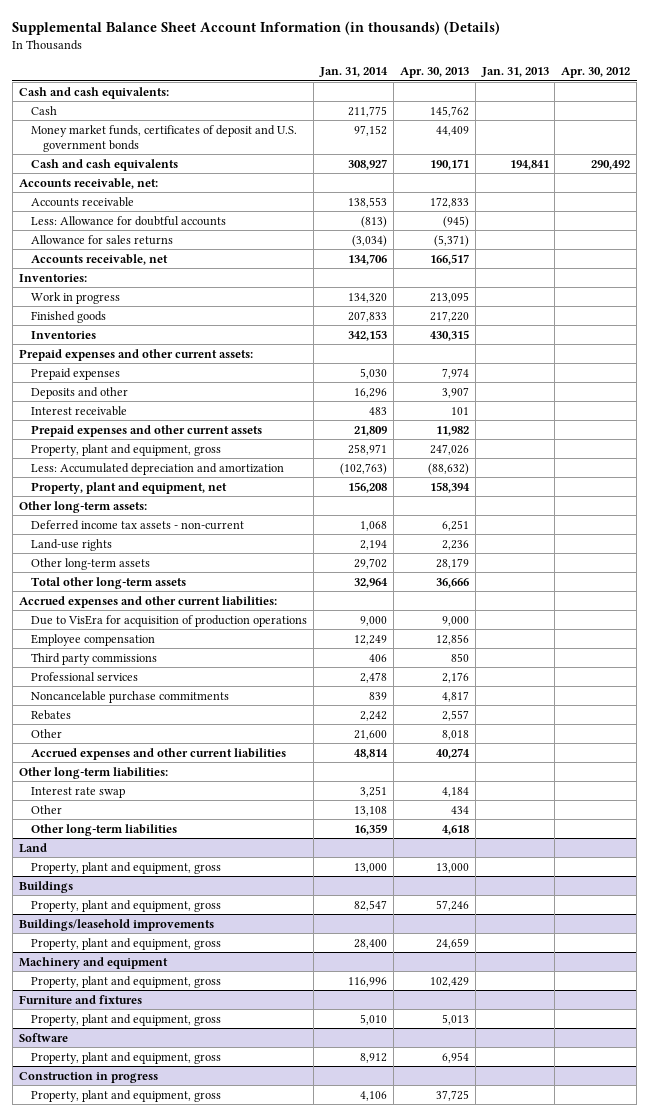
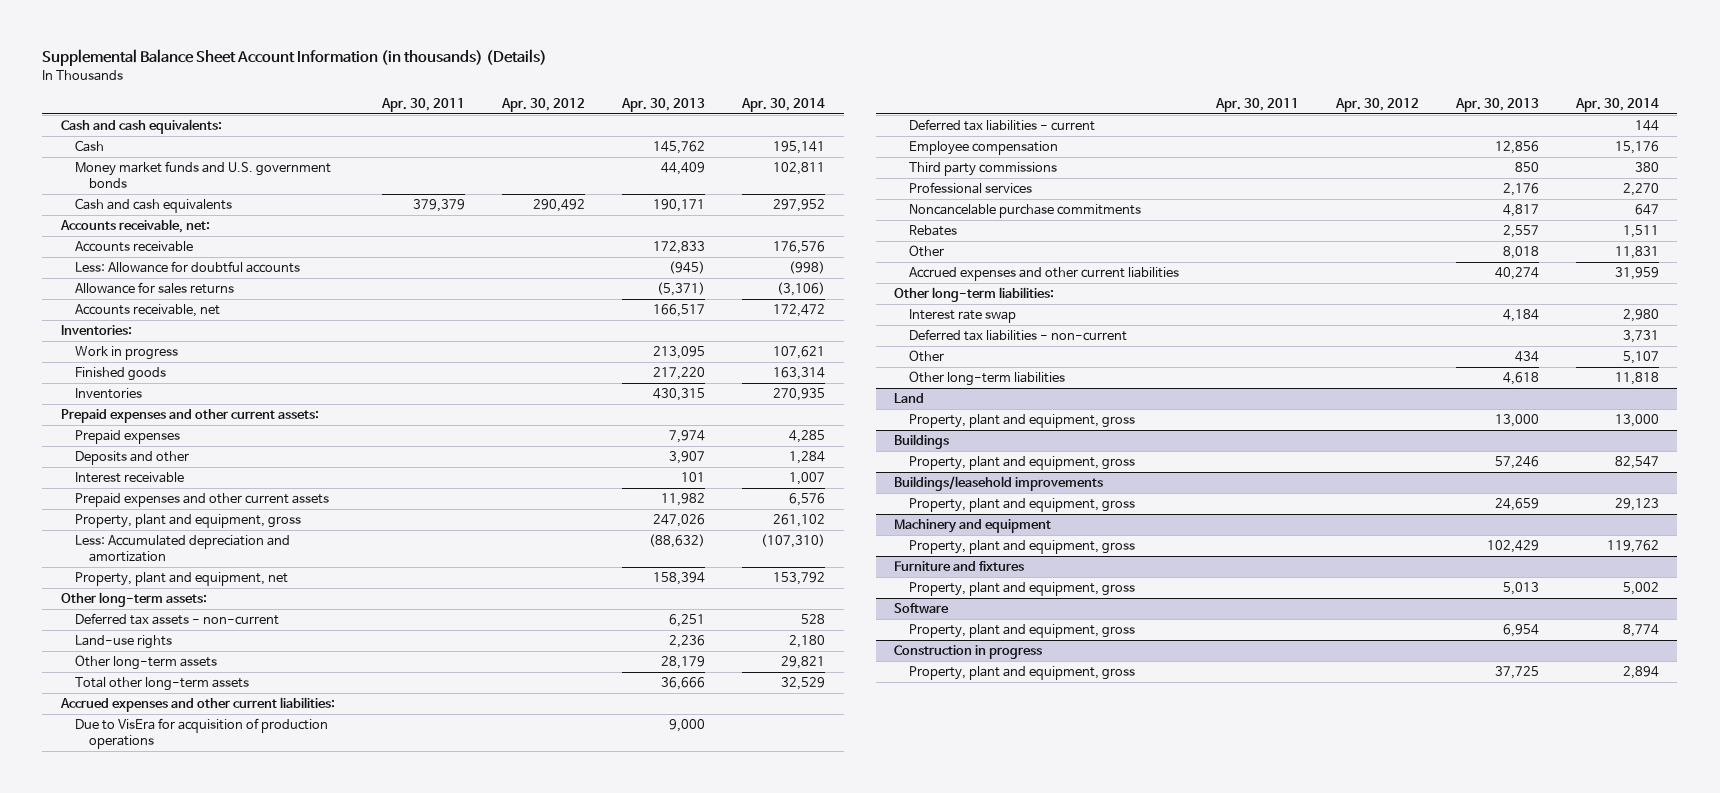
- | Jan. 31, 2014 | Apr. 30, 2013 | Jan. 31, 2013 | Apr. 30, 2012
+ | Apr. 30, 2011 | Apr. 30, 2012 | Apr. 30, 2013 | Apr. 30, 2014
- Money market funds, certificates of deposit and U.S. government bonds | 97,152 | 44,409 | |
+ Money market funds and U.S. government bonds | | | 44,409 | 102,811
- Deferred income tax assets - non-current | 1,068 | 6,251 | |
+ Deferred tax assets - non-current | | | 6,251 | 528
+ Deferred tax liabilities - current | | | | 144
+ Deferred tax liabilities - non-current | | | | 3,731

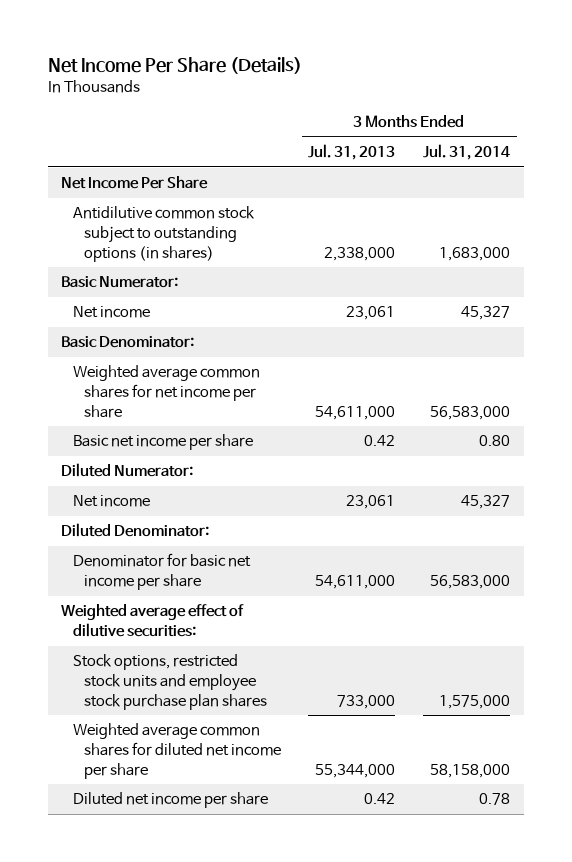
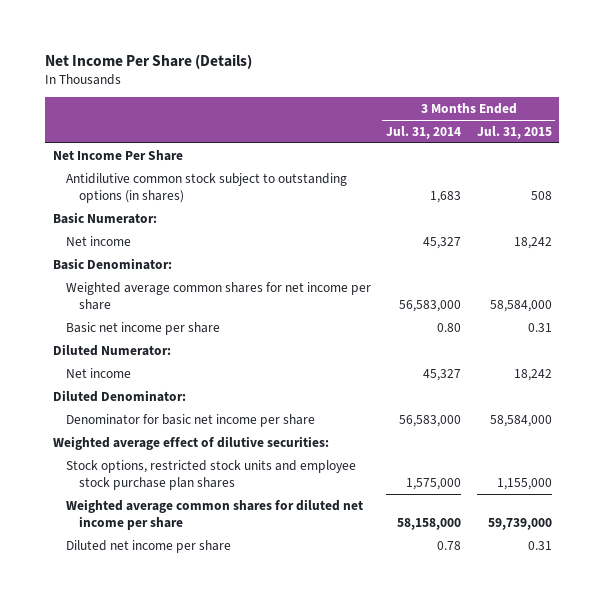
- | 3 Months Ended Jul. 31, 2013 | 3 Months Ended Jul. 31, 2014
+ | 3 Months Ended Jul. 31, 2014 | 3 Months Ended Jul. 31, 2015
- Antidilutive common stock subject to outstanding options (in shares) | 2,338,000 | 1,683,000
+ Antidilutive common stock subject to outstanding options (in shares) | 1,683 | 508

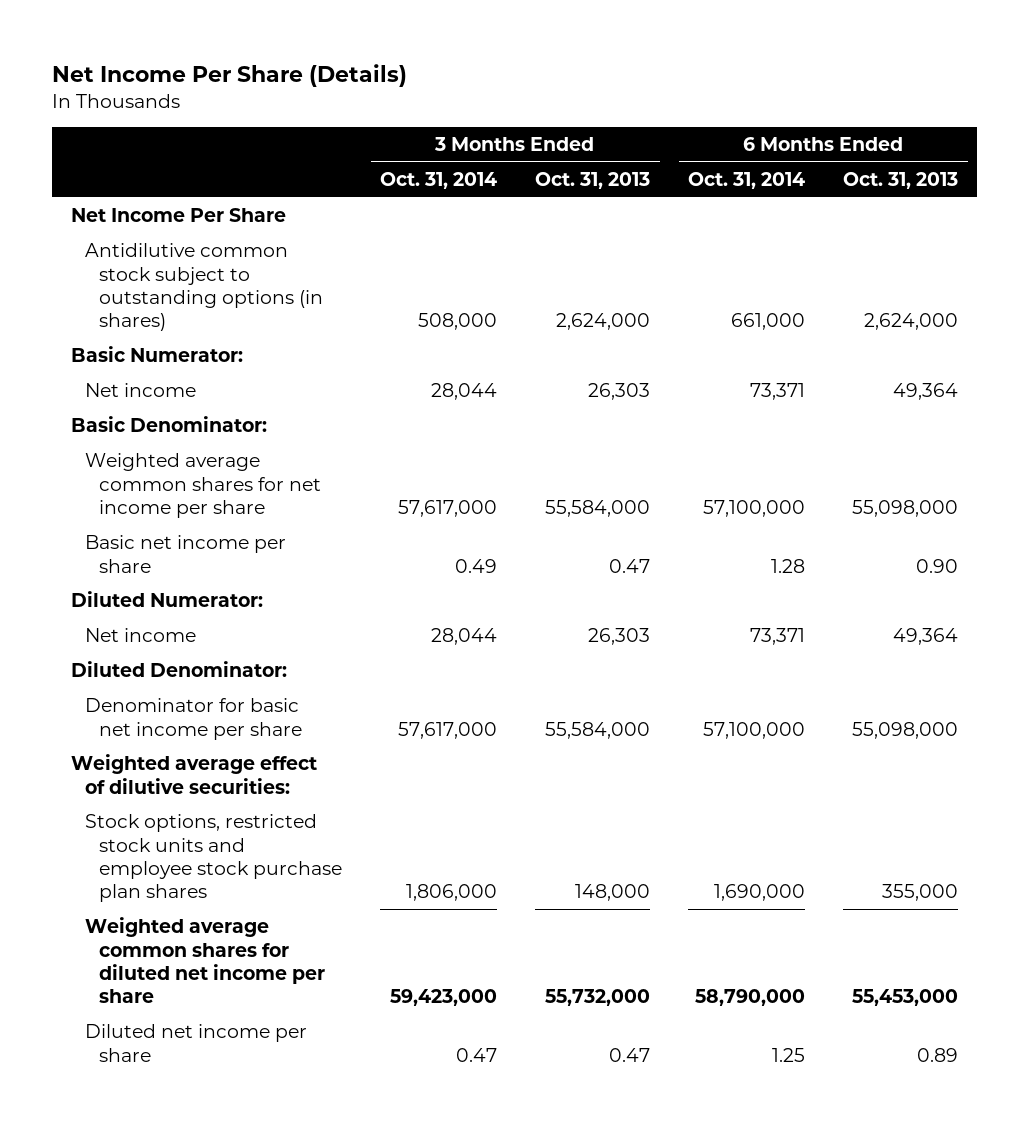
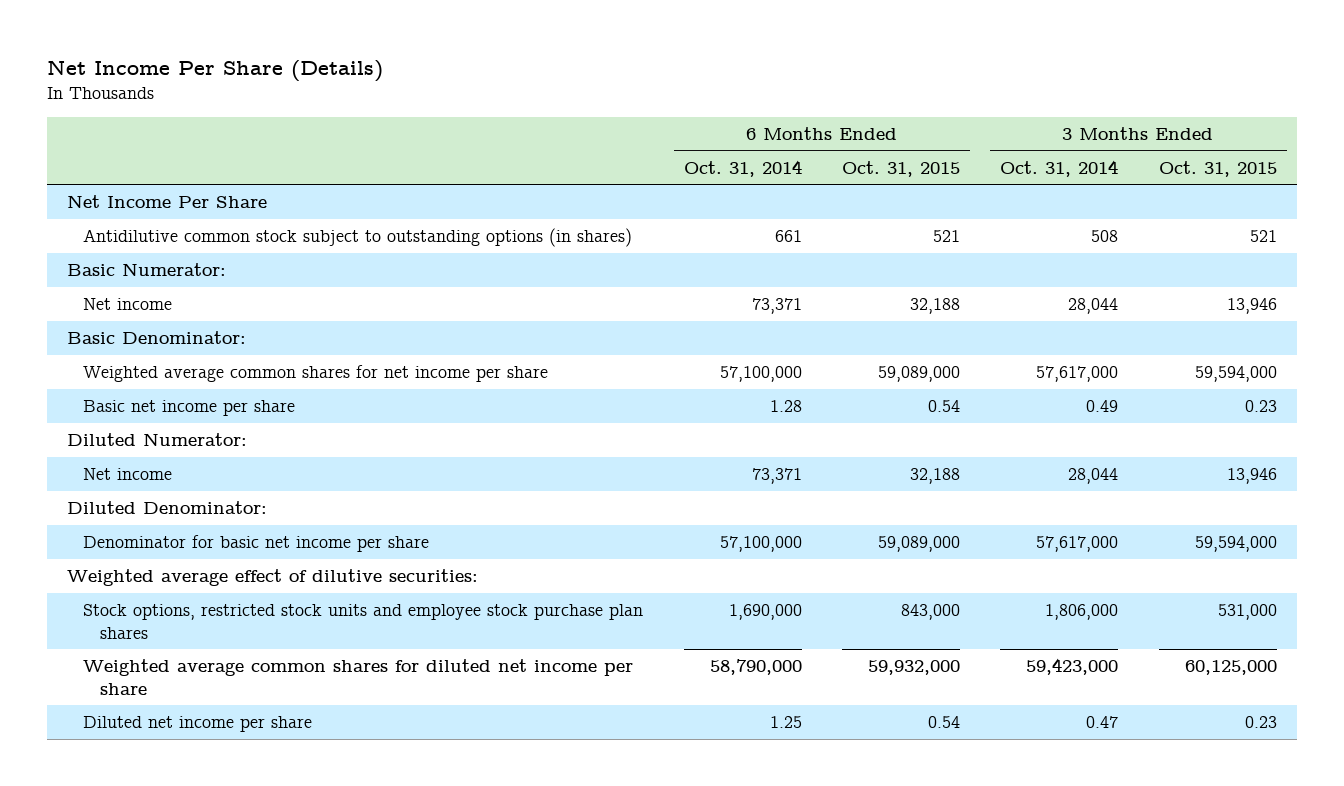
- | 3 Months Ended Oct. 31, 2014 | 3 Months Ended Oct. 31, 2013 | 6 Months Ended Oct. 31, 2014 | 6 Months Ended Oct. 31, 2013
+ | 6 Months Ended Oct. 31, 2014 | 6 Months Ended Oct. 31, 2015 | 3 Months Ended Oct. 31, 2014 | 3 Months Ended Oct. 31, 2015
- Antidilutive common stock subject to outstanding options (in shares) | 508,000 | 2,624,000 | 661,000 | 2,624,000
+ Antidilutive common stock subject to outstanding options (in shares) | 661 | 521 | 508 | 521

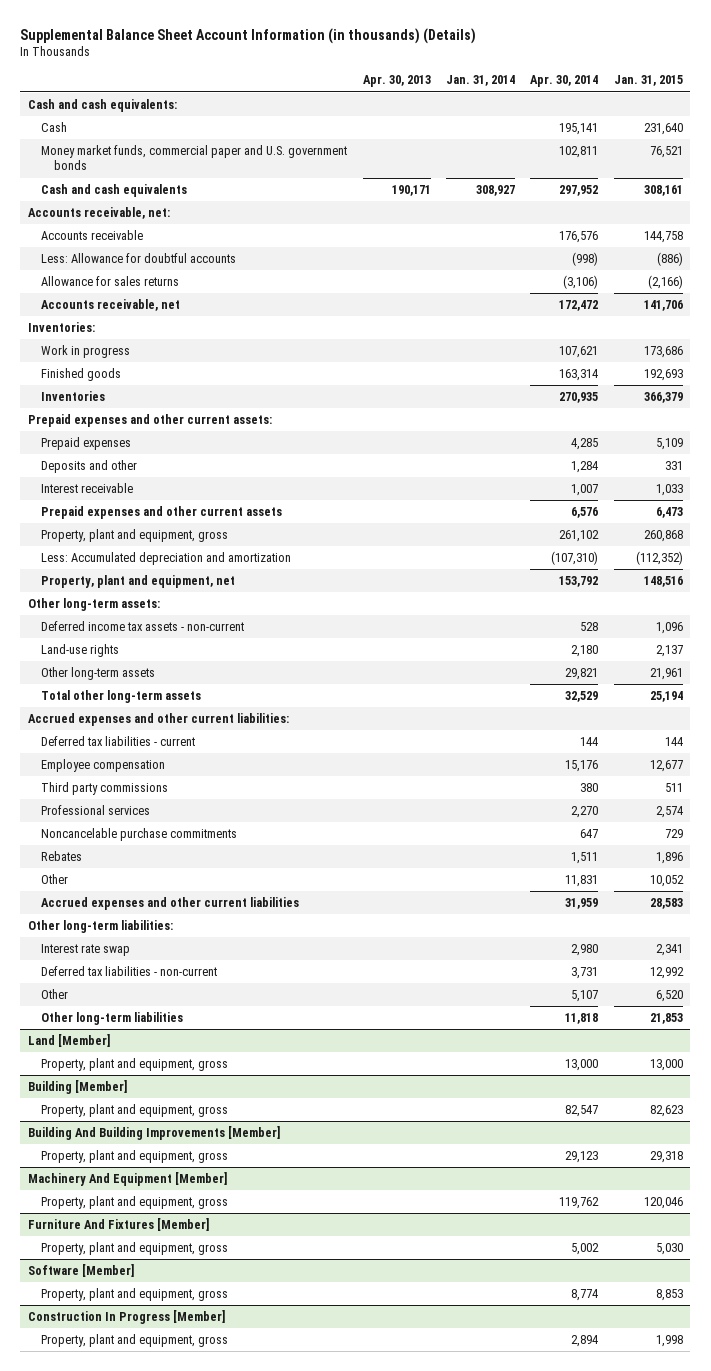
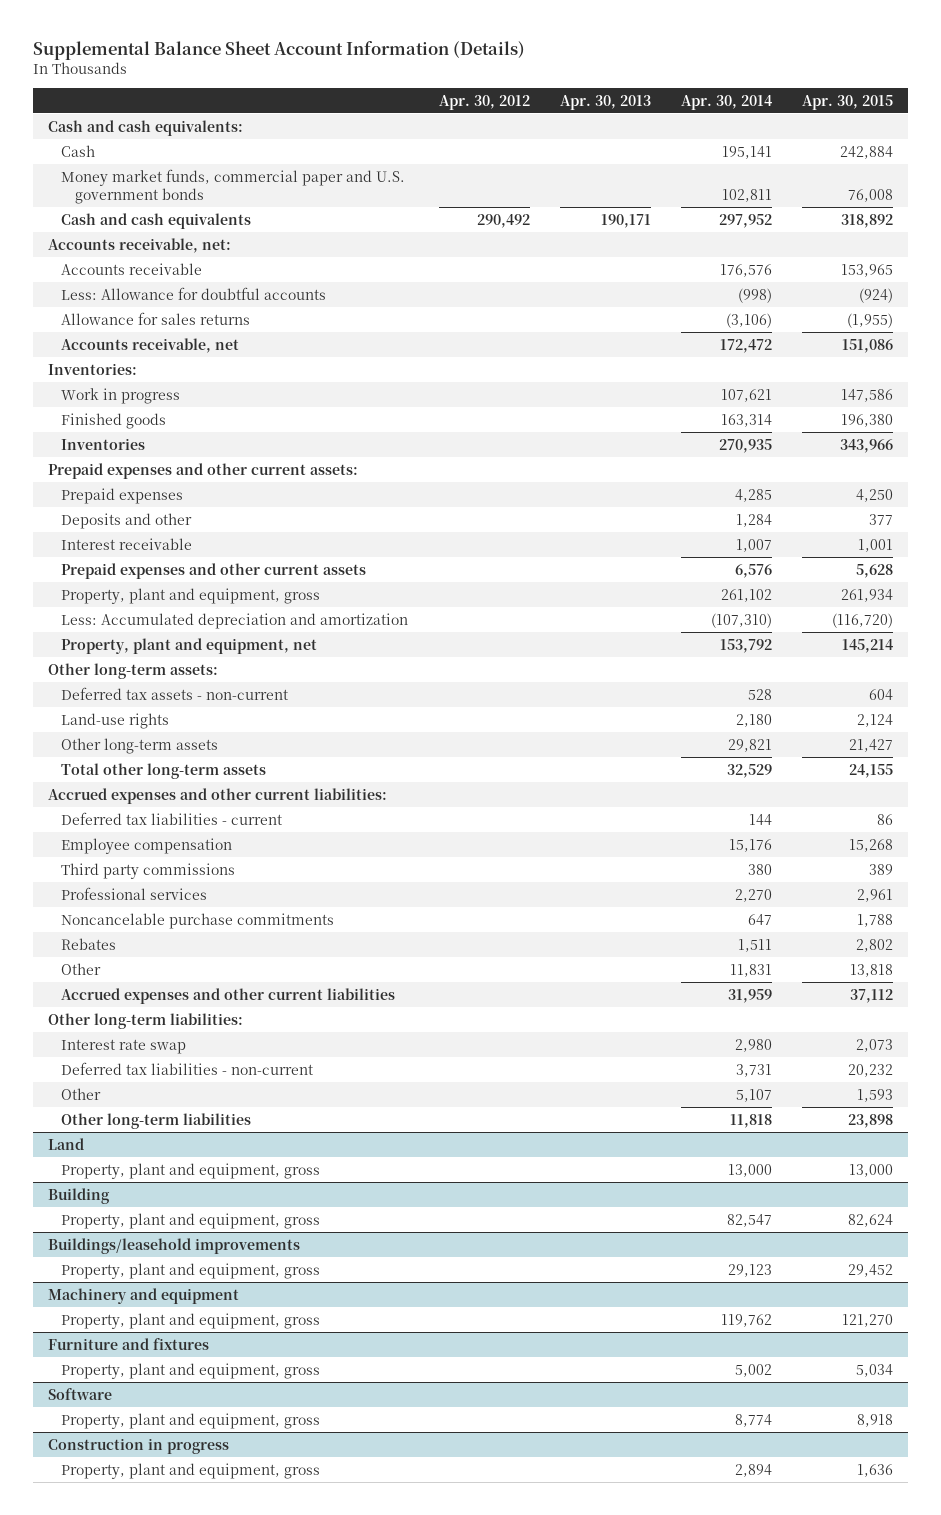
- Supplemental Balance Sheet Account Information (in thousands) (Details)
+ Supplemental Balance Sheet Account Information (Details)
- | Apr. 30, 2013 | Jan. 31, 2014 | Apr. 30, 2014 | Jan. 31, 2015
+ | Apr. 30, 2012 | Apr. 30, 2013 | Apr. 30, 2014 | Apr. 30, 2015
- Deferred income tax assets - non-current | | | 528 | 1,096
+ Deferred tax assets - non-current | | | 528 | 604
- Land [Member]
+ Land
- Building [Member]
+ Building
- Building And Building Improvements [Member]
+ Buildings/leasehold improvements
- Machinery And Equipment [Member]
+ Machinery and equipment
- Furniture And Fixtures [Member]
+ Furniture and fixtures
- Software [Member]
+ Software
- Construction In Progress [Member]
+ Construction in progress

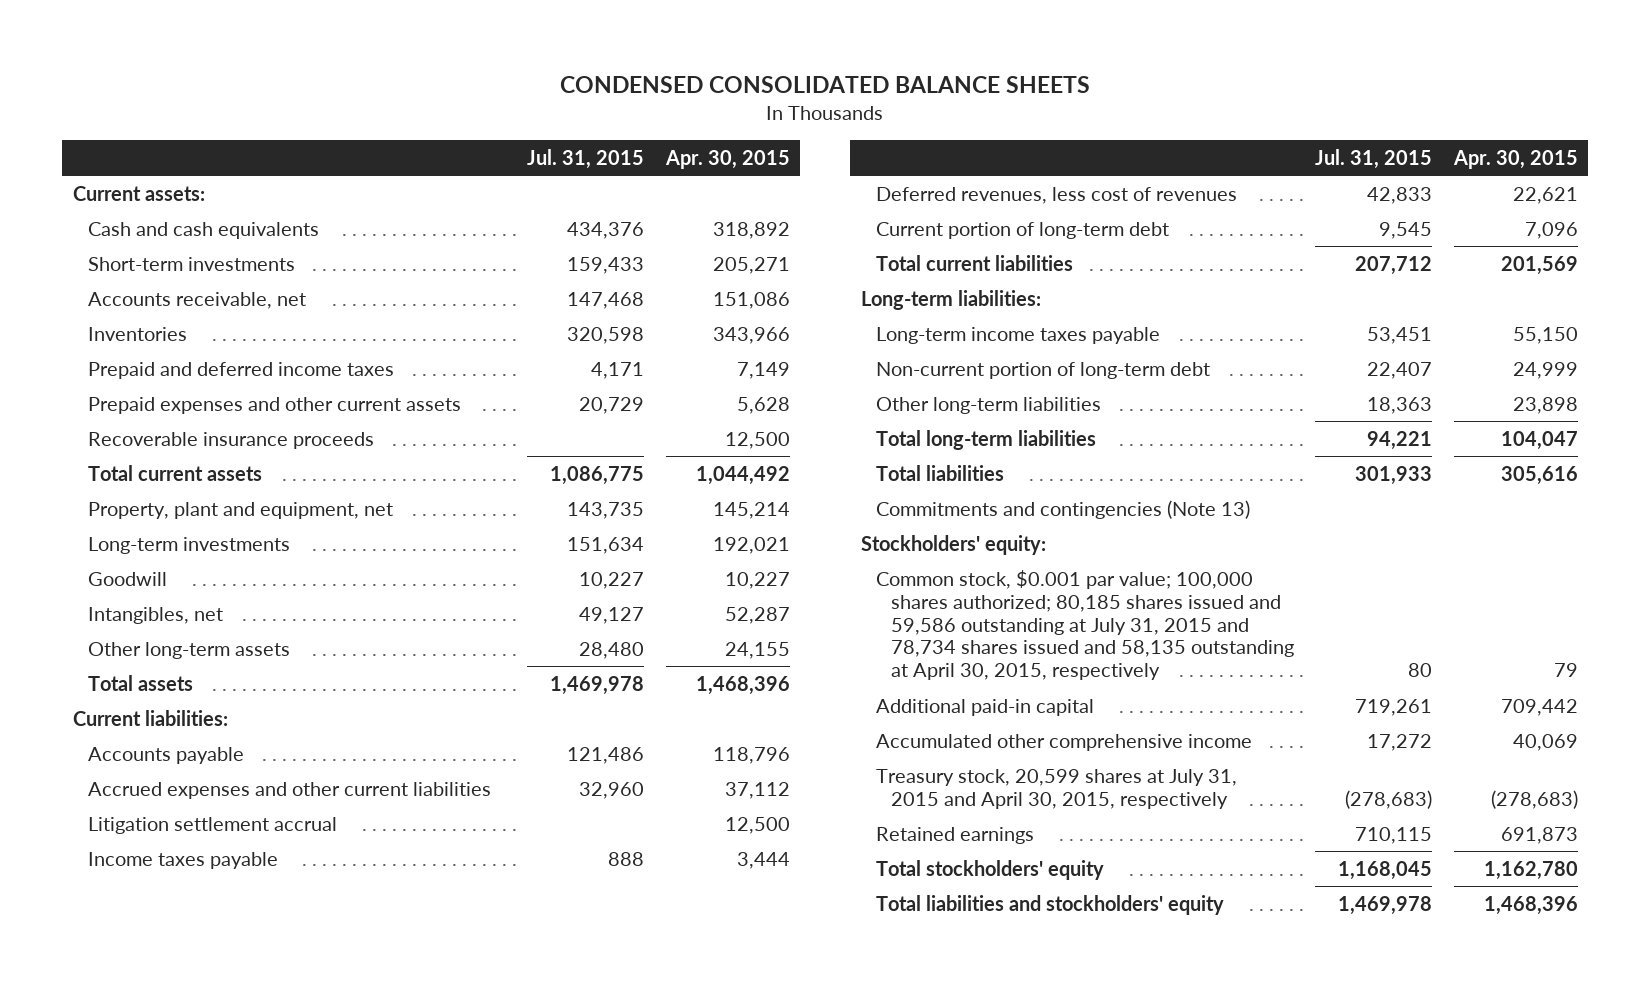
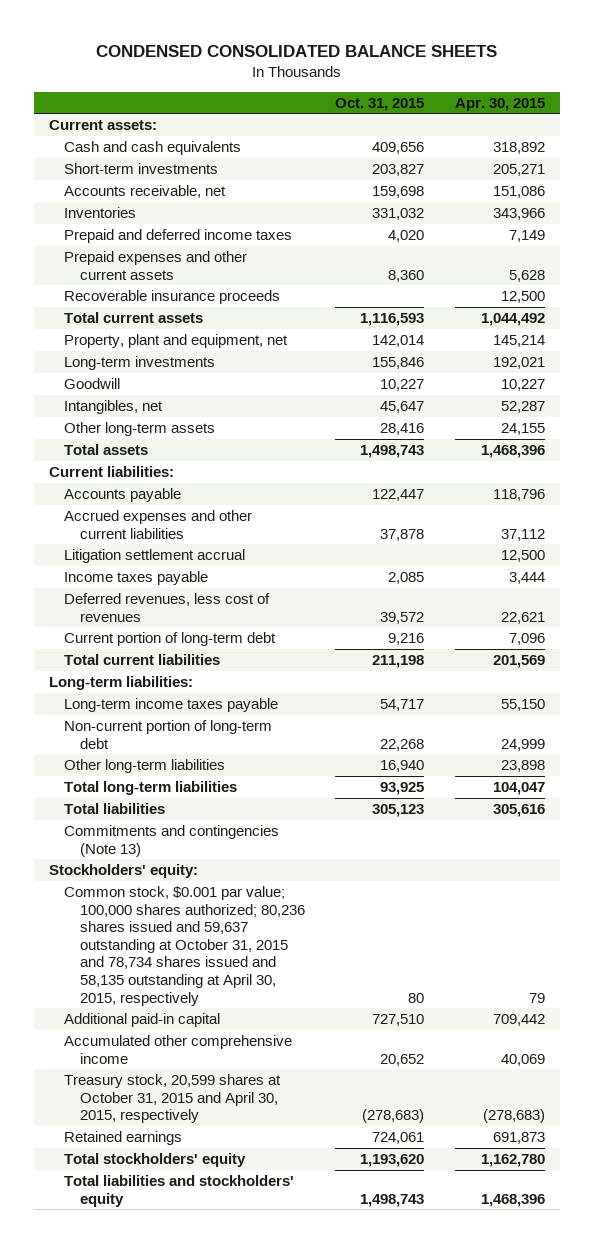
- | Jul. 31, 2015 | Apr. 30, 2015
+ | Oct. 31, 2015 | Apr. 30, 2015
- Common stock, $0.001 par value; 100,000 shares authorized; 80,185 shares issued and 59,586 outstanding at July 31, 2015 and 78,734 shares issued and 58,135 outstanding at April 30, 2015, respectively | 80 | 79
+ Common stock, $0.001 par value; 100,000 shares authorized; 80,236 shares issued and 59,637 outstanding at October 31, 2015 and 78,734 shares issued and 58,135 outstanding at April 30, 2015, respectively | 80 | 79
- Treasury stock, 20,599 shares at July 31, 2015 and April 30, 2015, respectively | (278,683) | (278,683)
+ Treasury stock, 20,599 shares at October 31, 2015 and April 30, 2015, respectively | (278,683) | (278,683)

